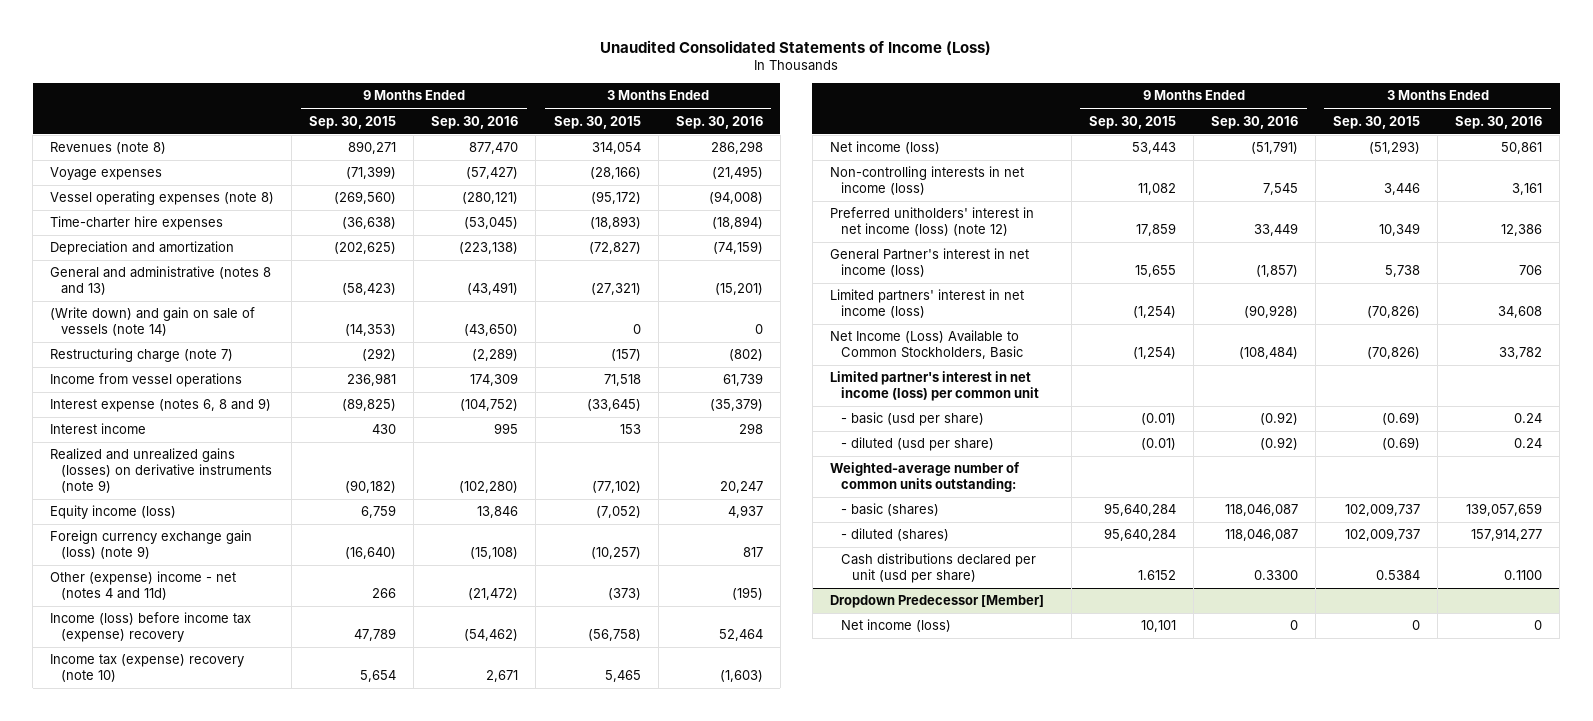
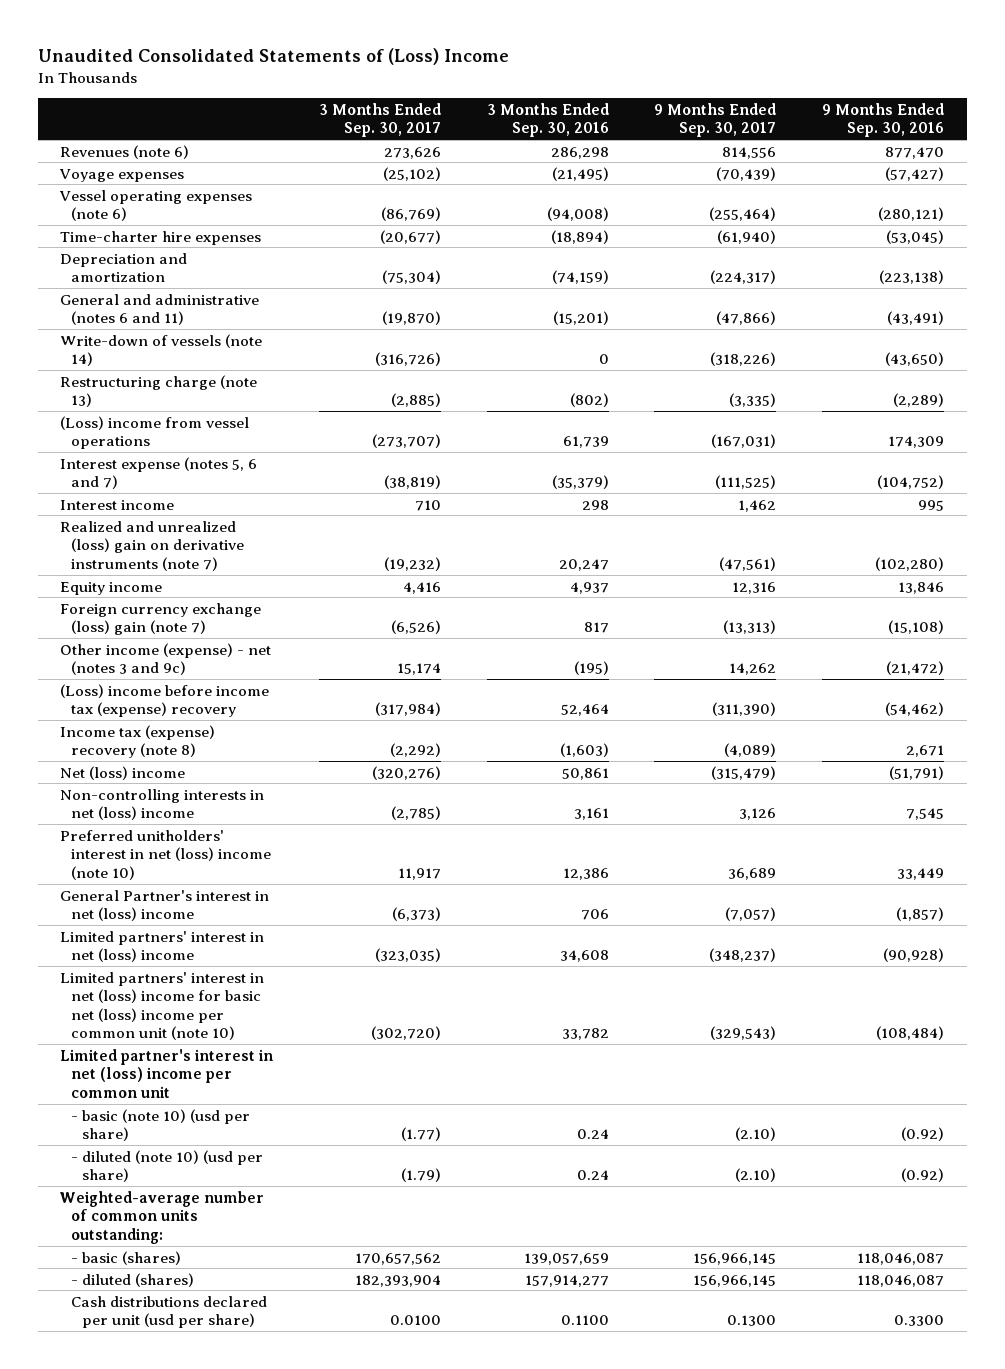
- Unaudited Consolidated Statements of Income (Loss)
+ Unaudited Consolidated Statements of (Loss) Income
- | 9 Months Ended Sep. 30, 2015 | 9 Months Ended Sep. 30, 2016 | 3 Months Ended Sep. 30, 2015 | 3 Months Ended Sep. 30, 2016
+ | 3 Months Ended Sep. 30, 2017 | 3 Months Ended Sep. 30, 2016 | 9 Months Ended Sep. 30, 2017 | 9 Months Ended Sep. 30, 2016
- Revenues (note 8) | 890,271 | 877,470 | 314,054 | 286,298
+ Revenues (note 6) | 273,626 | 286,298 | 814,556 | 877,470
- Vessel operating expenses (note 8) | (269,560) | (280,121) | (95,172) | (94,008)
+ Vessel operating expenses (note 6) | (86,769) | (94,008) | (255,464) | (280,121)
- General and administrative (notes 8 and 13) | (58,423) | (43,491) | (27,321) | (15,201)
- (Write down) and gain on sale of vessels (note 14) | (14,353) | (43,650) | 0 | 0
- Restructuring charge (note 7) | (292) | (2,289) | (157) | (802)
- Income from vessel operations | 236,981 | 174,309 | 71,518 | 61,739
- Interest expense (notes 6, 8 and 9) | (89,825) | (104,752) | (33,645) | (35,379)
+ General and administrative (notes 6 and 11) | (19,870) | (15,201) | (47,866) | (43,491)
+ Write-down of vessels (note 14) | (316,726) | 0 | (318,226) | (43,650)
+ Restructuring charge (note 13) | (2,885) | (802) | (3,335) | (2,289)
+ (Loss) income from vessel operations | (273,707) | 61,739 | (167,031) | 174,309
+ Interest expense (notes 5, 6 and 7) | (38,819) | (35,379) | (111,525) | (104,752)
- Realized and unrealized gains (losses) on derivative instruments (note 9) | (90,182) | (102,280) | (77,102) | 20,247
- Equity income (loss) | 6,759 | 13,846 | (7,052) | 4,937
- Foreign currency exchange gain (loss) (note 9) | (16,640) | (15,108) | (10,257) | 817
- Other (expense) income - net (notes 4 and 11d) | 266 | (21,472) | (373) | (195)
- Income (loss) before income tax (expense) recovery | 47,789 | (54,462) | (56,758) | 52,464
- Income tax (expense) recovery (note 10) | 5,654 | 2,671 | 5,465 | (1,603)
- Net income (loss) | 53,443 | (51,791) | (51,293) | 50,861
- Non-controlling interests in net income (loss) | 11,082 | 7,545 | 3,446 | 3,161
- Preferred unitholders' interest in net income (loss) (note 12) | 17,859 | 33,449 | 10,349 | 12,386
- General Partner's interest in net income (loss) | 15,655 | (1,857) | 5,738 | 706
- Limited partners' interest in net income (loss) | (1,254) | (90,928) | (70,826) | 34,608
- Net Income (Loss) Available to Common Stockholders, Basic | (1,254) | (108,484) | (70,826) | 33,782
- Limited partner's interest in net income (loss) per common unit
- - basic (usd per share) | (0.01) | (0.92) | (0.69) | 0.24
- - diluted (usd per share) | (0.01) | (0.92) | (0.69) | 0.24
+ Realized and unrealized (loss) gain on derivative instruments (note 7) | (19,232) | 20,247 | (47,561) | (102,280)
+ Equity income | 4,416 | 4,937 | 12,316 | 13,846
+ Foreign currency exchange (loss) gain (note 7) | (6,526) | 817 | (13,313) | (15,108)
+ Other income (expense) - net (notes 3 and 9c) | 15,174 | (195) | 14,262 | (21,472)
+ (Loss) income before income tax (expense) recovery | (317,984) | 52,464 | (311,390) | (54,462)
+ Income tax (expense) recovery (note 8) | (2,292) | (1,603) | (4,089) | 2,671
+ Net (loss) income | (320,276) | 50,861 | (315,479) | (51,791)
+ Non-controlling interests in net (loss) income | (2,785) | 3,161 | 3,126 | 7,545
+ Preferred unitholders' interest in net (loss) income (note 10) | 11,917 | 12,386 | 36,689 | 33,449
+ General Partner's interest in net (loss) income | (6,373) | 706 | (7,057) | (1,857)
+ Limited partners' interest in net (loss) income | (323,035) | 34,608 | (348,237) | (90,928)
+ Limited partners' interest in net (loss) income for basic net (loss) income per common unit (note 10) | (302,720) | 33,782 | (329,543) | (108,484)
+ Limited partner's interest in net (loss) income per common unit
+ - basic (note 10) (usd per share) | (1.77) | 0.24 | (2.10) | (0.92)
+ - diluted (note 10) (usd per share) | (1.79) | 0.24 | (2.10) | (0.92)
- Dropdown Predecessor [Member]
- Net income (loss) | 10,101 | 0 | 0 | 0

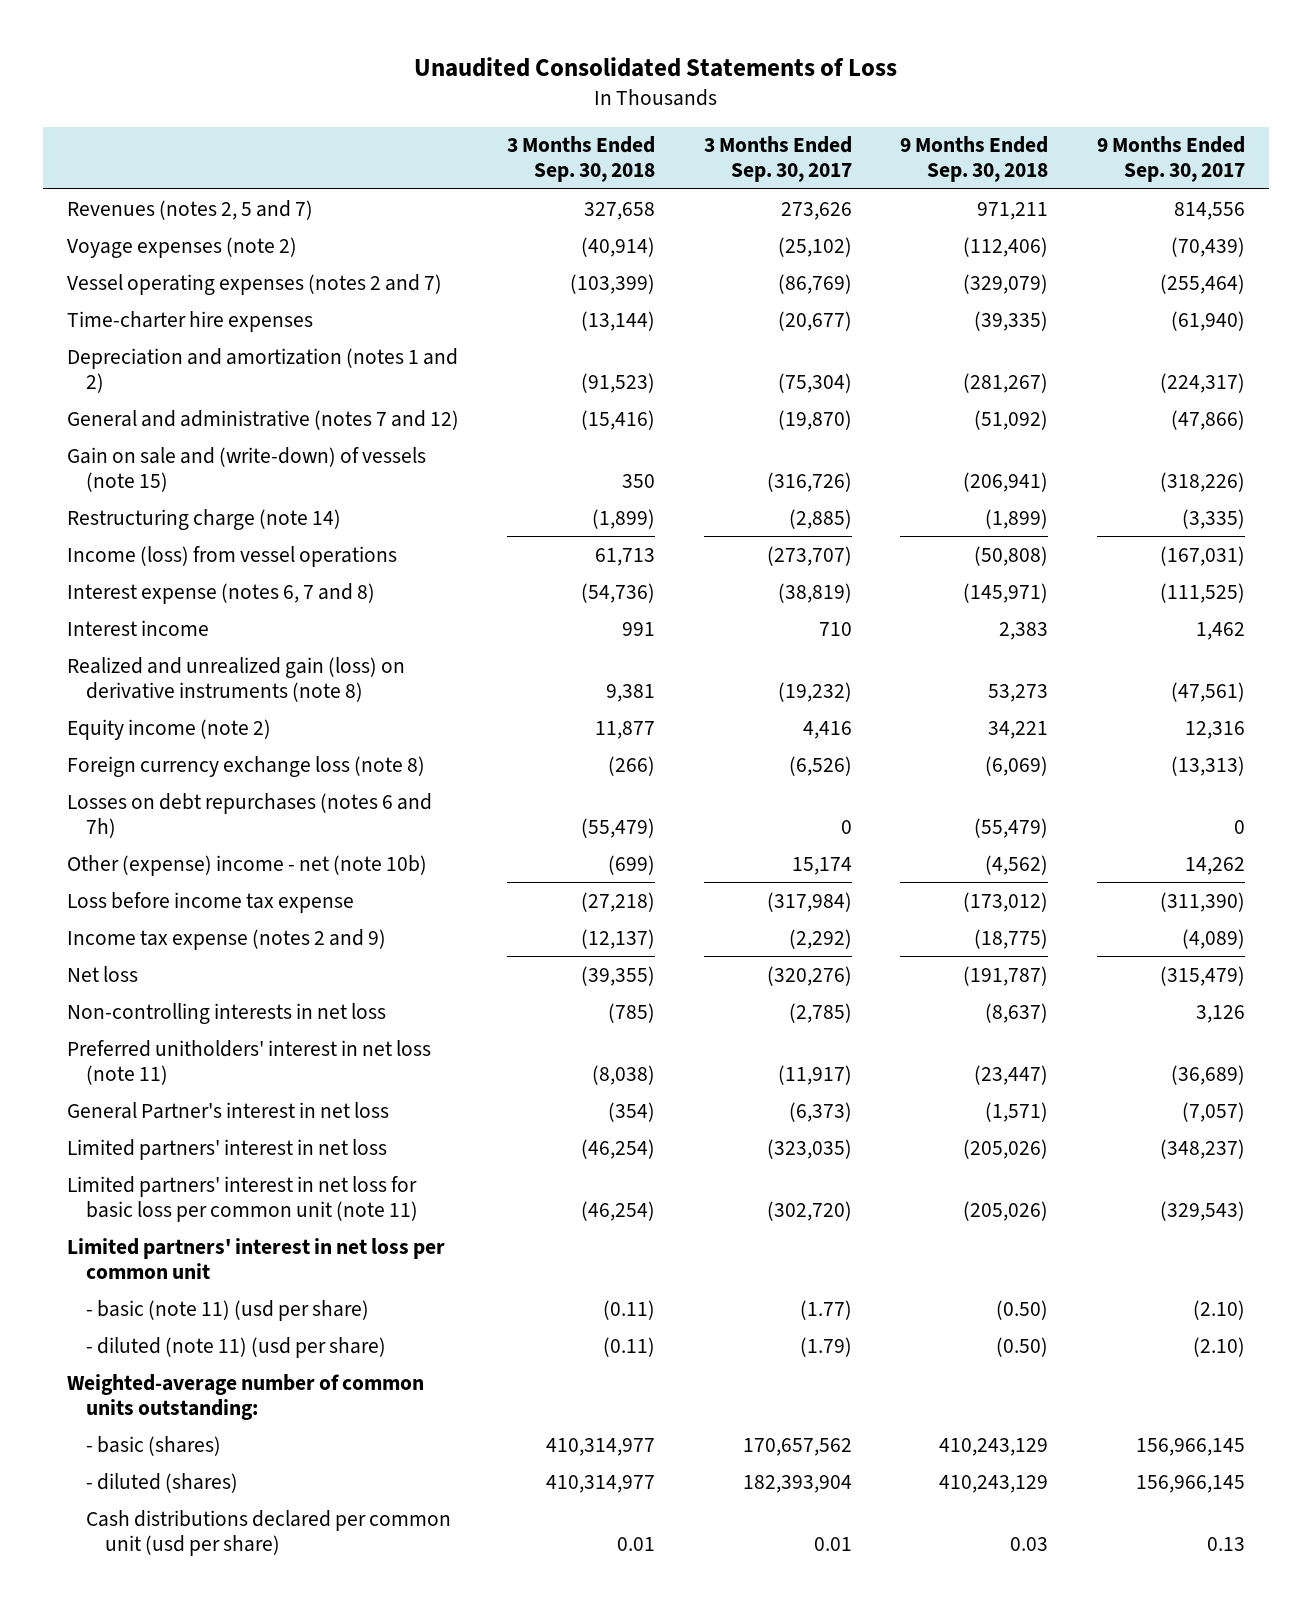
- Unaudited Consolidated Statements of (Loss) Income
+ Unaudited Consolidated Statements of Loss
- | 3 Months Ended Sep. 30, 2017 | 3 Months Ended Sep. 30, 2016 | 9 Months Ended Sep. 30, 2017 | 9 Months Ended Sep. 30, 2016
+ | 3 Months Ended Sep. 30, 2018 | 3 Months Ended Sep. 30, 2017 | 9 Months Ended Sep. 30, 2018 | 9 Months Ended Sep. 30, 2017
- Revenues (note 6) | 273,626 | 286,298 | 814,556 | 877,470
- Voyage expenses | (25,102) | (21,495) | (70,439) | (57,427)
- Vessel operating expenses (note 6) | (86,769) | (94,008) | (255,464) | (280,121)
+ Revenues (notes 2, 5 and 7) | 327,658 | 273,626 | 971,211 | 814,556
+ Voyage expenses (note 2) | (40,914) | (25,102) | (112,406) | (70,439)
+ Vessel operating expenses (notes 2 and 7) | (103,399) | (86,769) | (329,079) | (255,464)
- Depreciation and amortization | (75,304) | (74,159) | (224,317) | (223,138)
- General and administrative (notes 6 and 11) | (19,870) | (15,201) | (47,866) | (43,491)
- Write-down of vessels (note 14) | (316,726) | 0 | (318,226) | (43,650)
- Restructuring charge (note 13) | (2,885) | (802) | (3,335) | (2,289)
- (Loss) income from vessel operations | (273,707) | 61,739 | (167,031) | 174,309
- Interest expense (notes 5, 6 and 7) | (38,819) | (35,379) | (111,525) | (104,752)
+ Depreciation and amortization (notes 1 and 2) | (91,523) | (75,304) | (281,267) | (224,317)
+ General and administrative (notes 7 and 12) | (15,416) | (19,870) | (51,092) | (47,866)
+ Gain on sale and (write-down) of vessels (note 15) | 350 | (316,726) | (206,941) | (318,226)
+ Restructuring charge (note 14) | (1,899) | (2,885) | (1,899) | (3,335)
+ Income (loss) from vessel operations | 61,713 | (273,707) | (50,808) | (167,031)
+ Interest expense (notes 6, 7 and 8) | (54,736) | (38,819) | (145,971) | (111,525)
- Realized and unrealized (loss) gain on derivative instruments (note 7) | (19,232) | 20,247 | (47,561) | (102,280)
- Equity income | 4,416 | 4,937 | 12,316 | 13,846
- Foreign currency exchange (loss) gain (note 7) | (6,526) | 817 | (13,313) | (15,108)
- Other income (expense) - net (notes 3 and 9c) | 15,174 | (195) | 14,262 | (21,472)
- (Loss) income before income tax (expense) recovery | (317,984) | 52,464 | (311,390) | (54,462)
- Income tax (expense) recovery (note 8) | (2,292) | (1,603) | (4,089) | 2,671
- Net (loss) income | (320,276) | 50,861 | (315,479) | (51,791)
- Non-controlling interests in net (loss) income | (2,785) | 3,161 | 3,126 | 7,545
- Preferred unitholders' interest in net (loss) income (note 10) | 11,917 | 12,386 | 36,689 | 33,449
- General Partner's interest in net (loss) income | (6,373) | 706 | (7,057) | (1,857)
- Limited partners' interest in net (loss) income | (323,035) | 34,608 | (348,237) | (90,928)
- Limited partners' interest in net (loss) income for basic net (loss) income per common unit (note 10) | (302,720) | 33,782 | (329,543) | (108,484)
- Limited partner's interest in net (loss) income per common unit
- - basic (note 10) (usd per share) | (1.77) | 0.24 | (2.10) | (0.92)
- - diluted (note 10) (usd per share) | (1.79) | 0.24 | (2.10) | (0.92)
+ Realized and unrealized gain (loss) on derivative instruments (note 8) | 9,381 | (19,232) | 53,273 | (47,561)
+ Equity income (note 2) | 11,877 | 4,416 | 34,221 | 12,316
+ Foreign currency exchange loss (note 8) | (266) | (6,526) | (6,069) | (13,313)
+ Losses on debt repurchases (notes 6 and 7h) | (55,479) | 0 | (55,479) | 0
+ Other (expense) income - net (note 10b) | (699) | 15,174 | (4,562) | 14,262
+ Loss before income tax expense | (27,218) | (317,984) | (173,012) | (311,390)
+ Income tax expense (notes 2 and 9) | (12,137) | (2,292) | (18,775) | (4,089)
+ Net loss | (39,355) | (320,276) | (191,787) | (315,479)
+ Non-controlling interests in net loss | (785) | (2,785) | (8,637) | 3,126
+ Preferred unitholders' interest in net loss (note 11) | (8,038) | (11,917) | (23,447) | (36,689)
+ General Partner's interest in net loss | (354) | (6,373) | (1,571) | (7,057)
+ Limited partners' interest in net loss | (46,254) | (323,035) | (205,026) | (348,237)
+ Limited partners' interest in net loss for basic loss per common unit (note 11) | (46,254) | (302,720) | (205,026) | (329,543)
+ Limited partners' interest in net loss per common unit
+ - basic (note 11) (usd per share) | (0.11) | (1.77) | (0.50) | (2.10)
+ - diluted (note 11) (usd per share) | (0.11) | (1.79) | (0.50) | (2.10)
- Cash distributions declared per unit (usd per share) | 0.0100 | 0.1100 | 0.1300 | 0.3300
+ Cash distributions declared per common unit (usd per share) | 0.01 | 0.01 | 0.03 | 0.13

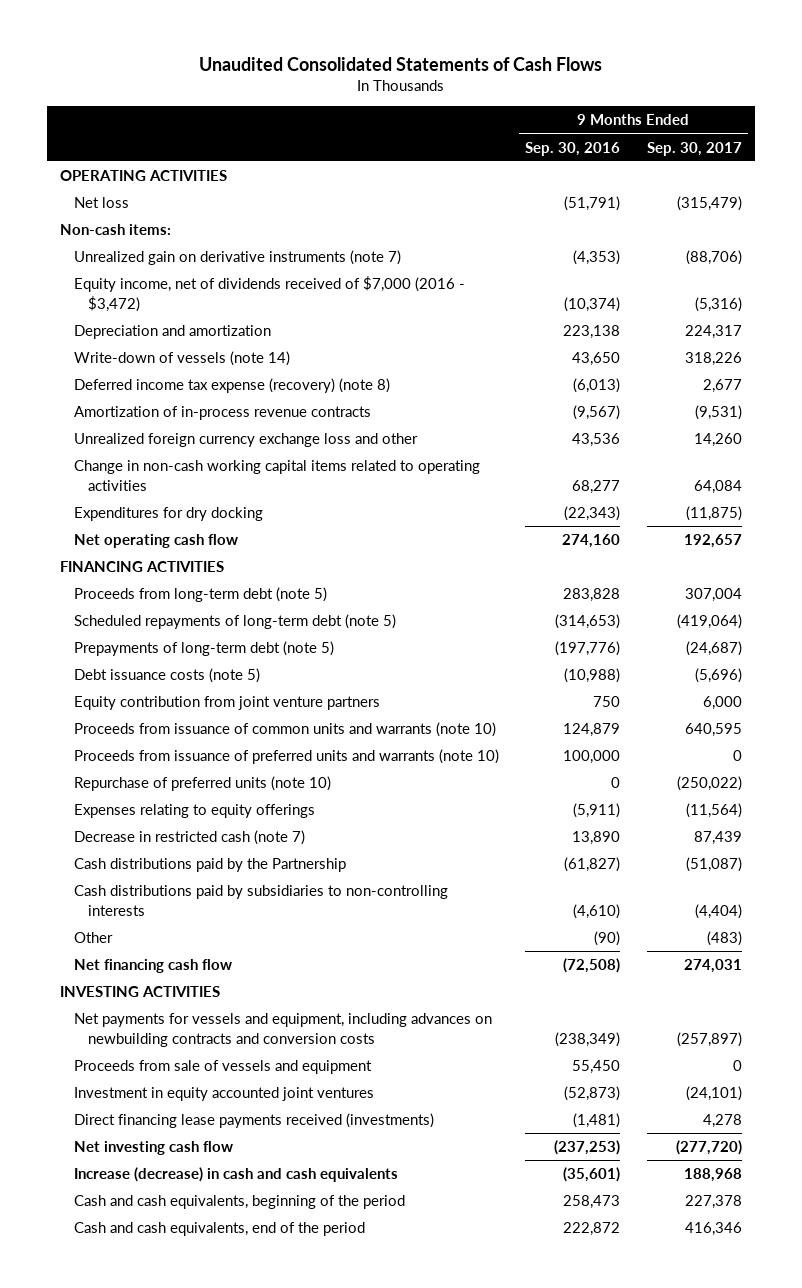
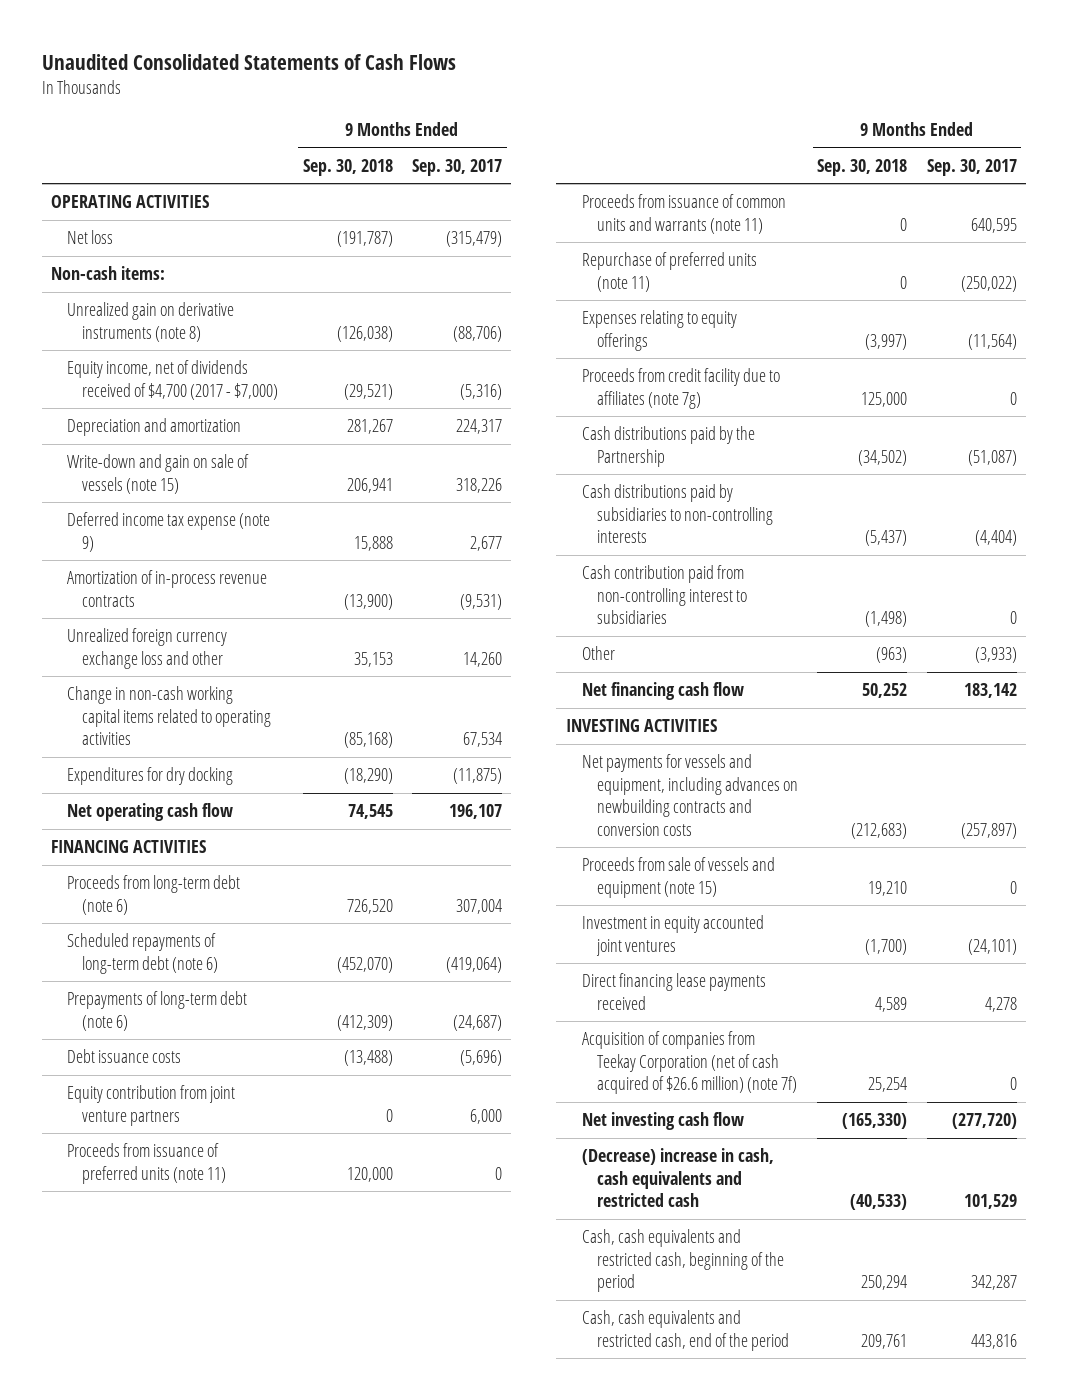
- | 9 Months Ended Sep. 30, 2016 | 9 Months Ended Sep. 30, 2017
+ | 9 Months Ended Sep. 30, 2018 | 9 Months Ended Sep. 30, 2017
- Unrealized gain on derivative instruments (note 7) | (4,353) | (88,706)
- Equity income, net of dividends received of $7,000 (2016 - $3,472) | (10,374) | (5,316)
+ Unrealized gain on derivative instruments (note 8) | (126,038) | (88,706)
+ Equity income, net of dividends received of $4,700 (2017 - $7,000) | (29,521) | (5,316)
- Write-down of vessels (note 14) | 43,650 | 318,226
- Deferred income tax expense (recovery) (note 8) | (6,013) | 2,677
+ Write-down and gain on sale of vessels (note 15) | 206,941 | 318,226
+ Deferred income tax expense (note 9) | 15,888 | 2,677
- Change in non-cash working capital items related to operating activities | 68,277 | 64,084
+ Change in non-cash working capital items related to operating activities | (85,168) | 67,534
- Net operating cash flow | 274,160 | 192,657
+ Net operating cash flow | 74,545 | 196,107
- Proceeds from long-term debt (note 5) | 283,828 | 307,004
- Scheduled repayments of long-term debt (note 5) | (314,653) | (419,064)
- Prepayments of long-term debt (note 5) | (197,776) | (24,687)
- Debt issuance costs (note 5) | (10,988) | (5,696)
+ Proceeds from long-term debt (note 6) | 726,520 | 307,004
+ Scheduled repayments of long-term debt (note 6) | (452,070) | (419,064)
+ Prepayments of long-term debt (note 6) | (412,309) | (24,687)
+ Debt issuance costs | (13,488) | (5,696)
- Proceeds from issuance of common units and warrants (note 10) | 124,879 | 640,595
- Proceeds from issuance of preferred units and warrants (note 10) | 100,000 | 0
- Repurchase of preferred units (note 10) | 0 | (250,022)
+ Proceeds from issuance of preferred units (note 11) | 120,000 | 0
+ Proceeds from issuance of common units and warrants (note 11) | 0 | 640,595
+ Repurchase of preferred units (note 11) | 0 | (250,022)
- Decrease in restricted cash (note 7) | 13,890 | 87,439
+ Proceeds from credit facility due to affiliates (note 7g) | 125,000 | 0
- Other | (90) | (483)
- Net financing cash flow | (72,508) | 274,031
+ Cash contribution paid from non-controlling interest to subsidiaries | (1,498) | 0
+ Other | (963) | (3,933)
+ Net financing cash flow | 50,252 | 183,142
- Proceeds from sale of vessels and equipment | 55,450 | 0
+ Proceeds from sale of vessels and equipment (note 15) | 19,210 | 0
- Direct financing lease payments received (investments) | (1,481) | 4,278
+ Direct financing lease payments received | 4,589 | 4,278
+ Acquisition of companies from Teekay Corporation (net of cash acquired of $26.6 million) (note 7f) | 25,254 | 0
- Increase (decrease) in cash and cash equivalents | (35,601) | 188,968
- Cash and cash equivalents, beginning of the period | 258,473 | 227,378
- Cash and cash equivalents, end of the period | 222,872 | 416,346
+ (Decrease) increase in cash, cash equivalents and restricted cash | (40,533) | 101,529
+ Cash, cash equivalents and restricted cash, beginning of the period | 250,294 | 342,287
+ Cash, cash equivalents and restricted cash, end of the period | 209,761 | 443,816

